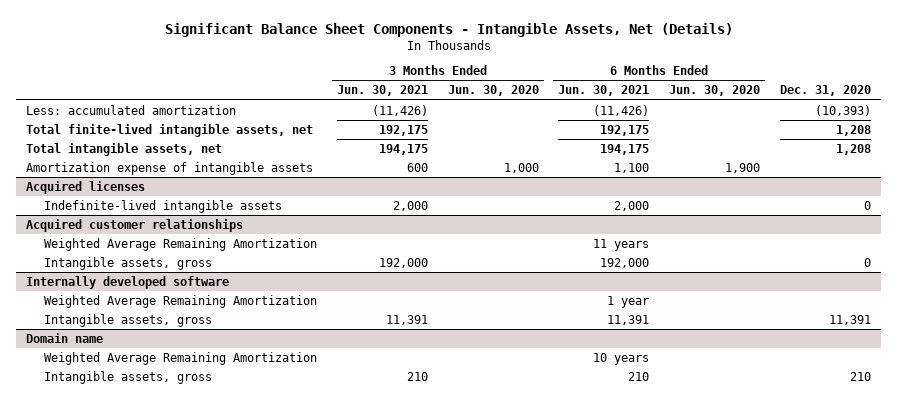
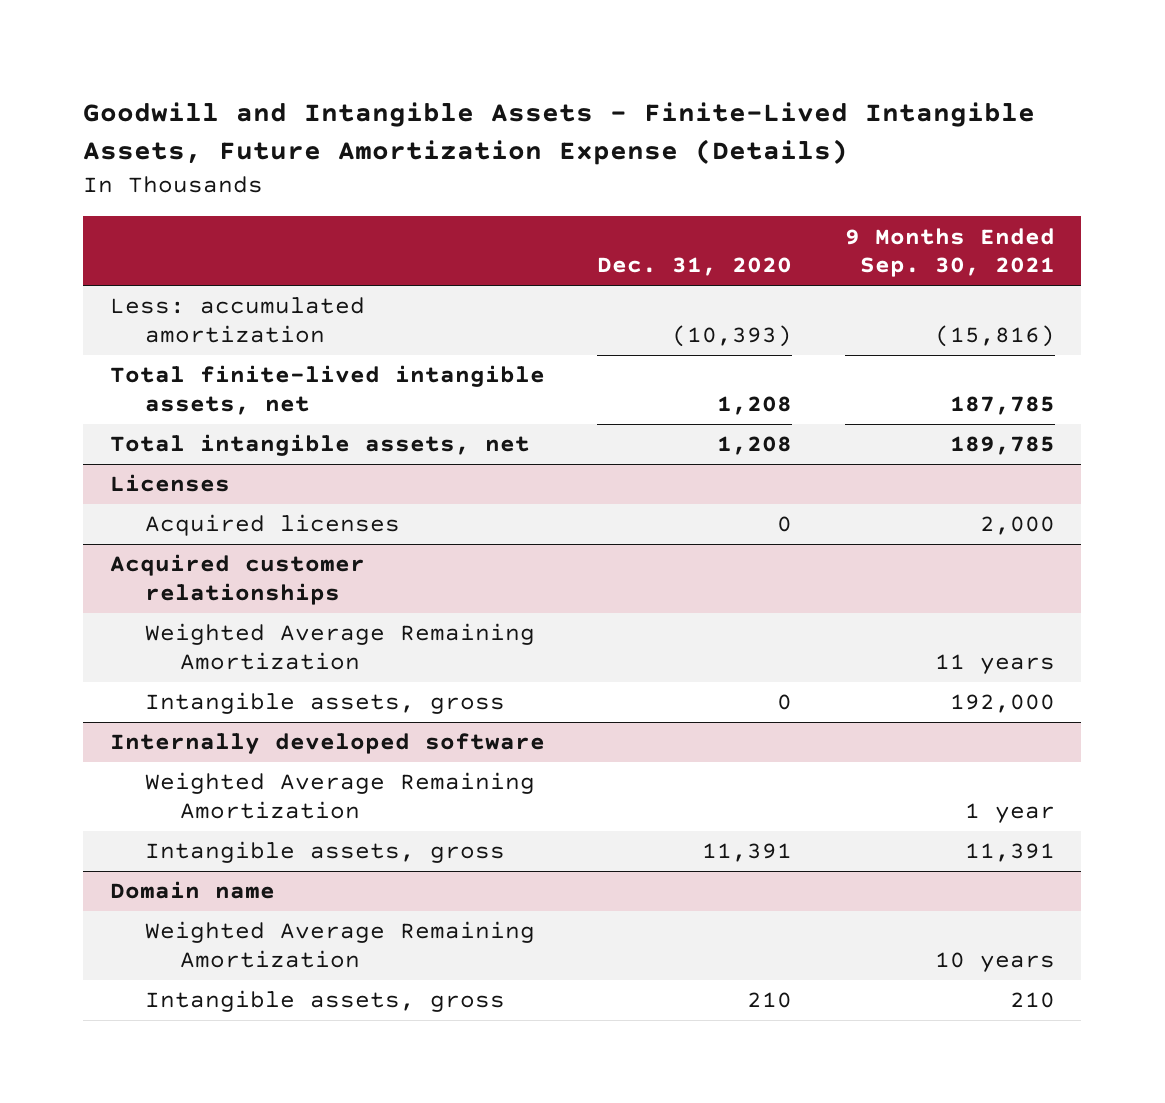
- Significant Balance Sheet Components - Intangible Assets, Net (Details)
+ Goodwill and Intangible Assets - Finite-Lived Intangible Assets, Future Amortization Expense (Details)
- | 3 Months Ended Jun. 30, 2021 | 3 Months Ended Jun. 30, 2020 | 6 Months Ended Jun. 30, 2021 | 6 Months Ended Jun. 30, 2020 | Dec. 31, 2020
+ | Dec. 31, 2020 | 9 Months Ended Sep. 30, 2021
- Amortization expense of intangible assets | 600 | 1,000 | 1,100 | 1,900 |
- Acquired licenses
- Indefinite-lived intangible assets | 2,000 | | 2,000 | | 0
+ Licenses
+ Acquired licenses | 0 | 2,000

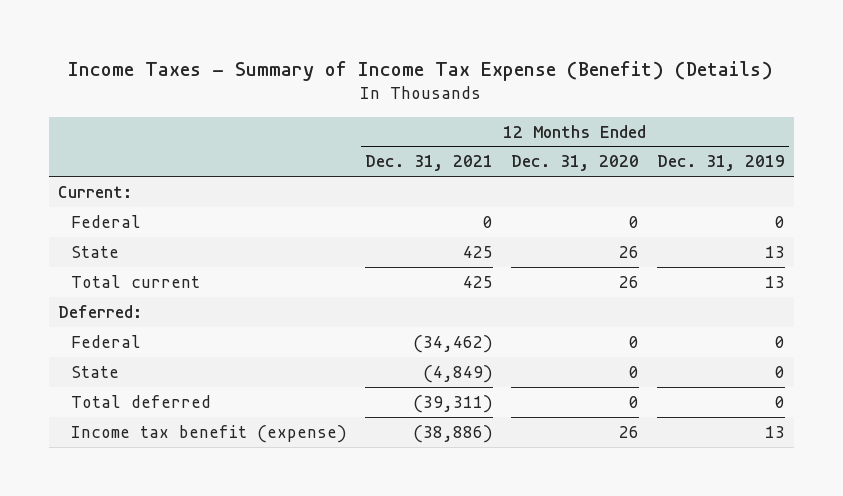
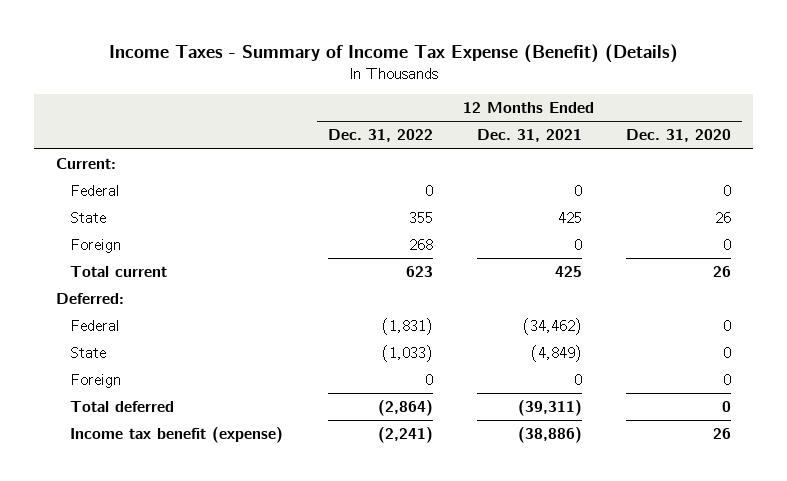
- | 12 Months Ended Dec. 31, 2021 | 12 Months Ended Dec. 31, 2020 | 12 Months Ended Dec. 31, 2019
+ | 12 Months Ended Dec. 31, 2022 | 12 Months Ended Dec. 31, 2021 | 12 Months Ended Dec. 31, 2020
+ Foreign | 268 | 0 | 0
+ Foreign | 0 | 0 | 0

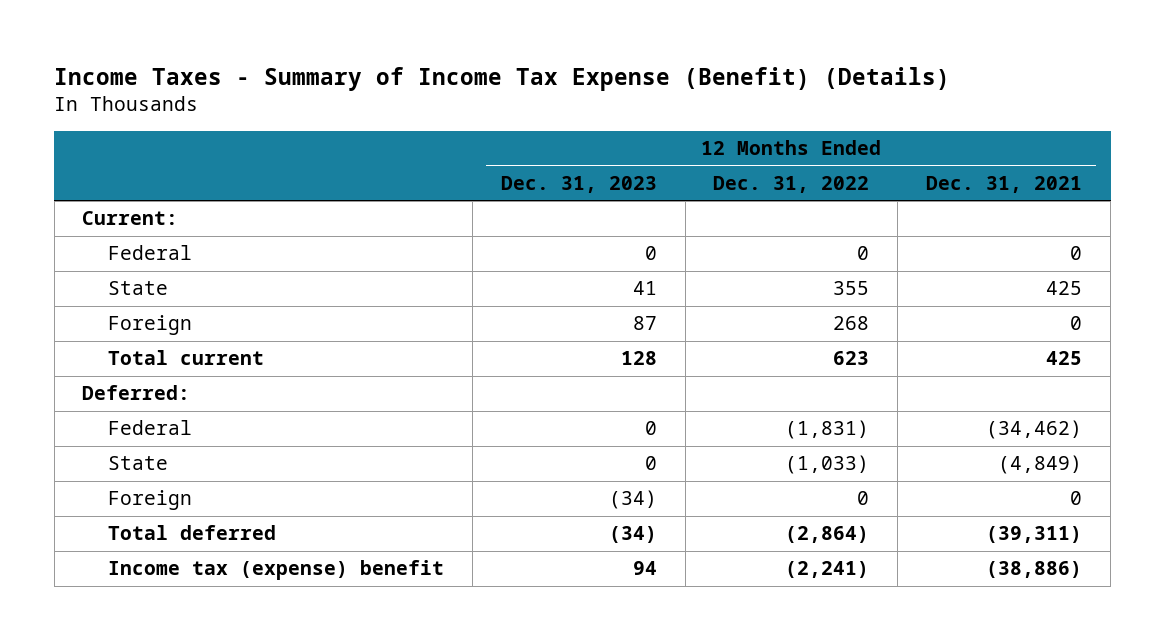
- | 12 Months Ended Dec. 31, 2022 | 12 Months Ended Dec. 31, 2021 | 12 Months Ended Dec. 31, 2020
+ | 12 Months Ended Dec. 31, 2023 | 12 Months Ended Dec. 31, 2022 | 12 Months Ended Dec. 31, 2021
- Income tax benefit (expense) | (2,241) | (38,886) | 26
+ Income tax (expense) benefit | 94 | (2,241) | (38,886)

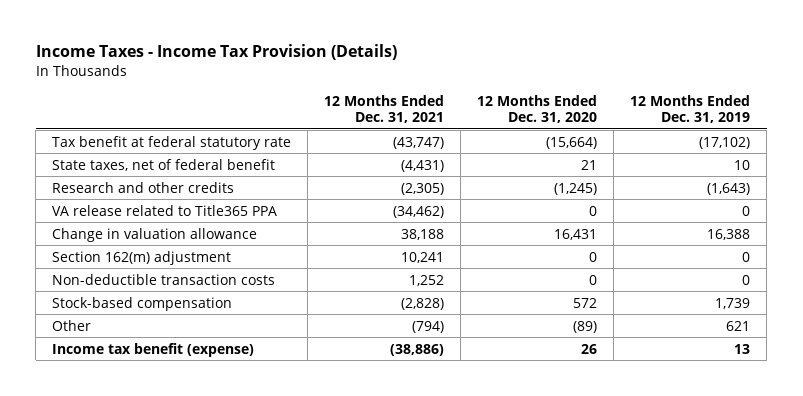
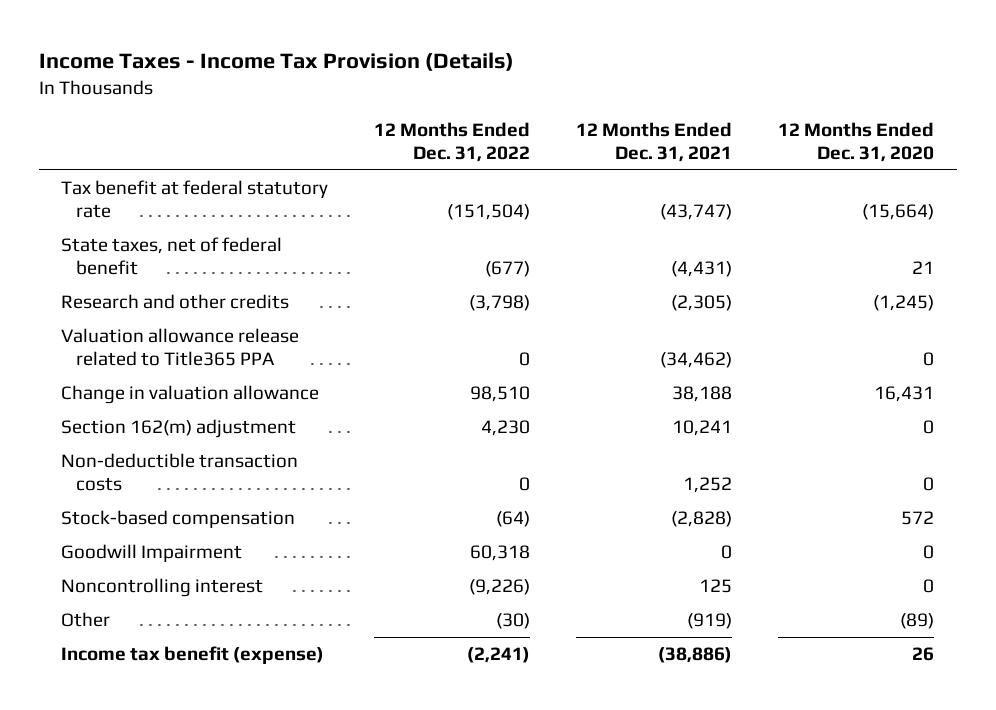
- | 12 Months Ended Dec. 31, 2021 | 12 Months Ended Dec. 31, 2020 | 12 Months Ended Dec. 31, 2019
+ | 12 Months Ended Dec. 31, 2022 | 12 Months Ended Dec. 31, 2021 | 12 Months Ended Dec. 31, 2020
- VA release related to Title365 PPA | (34,462) | 0 | 0
+ Valuation allowance release related to Title365 PPA | 0 | (34,462) | 0
- Other | (794) | (89) | 621
+ Goodwill Impairment | 60,318 | 0 | 0
+ Noncontrolling interest | (9,226) | 125 | 0
+ Other | (30) | (919) | (89)

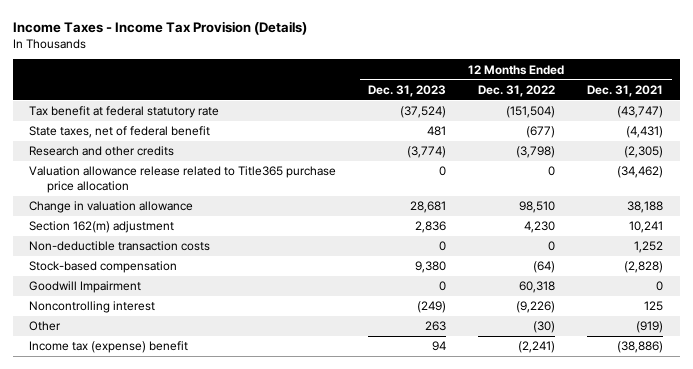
- | 12 Months Ended Dec. 31, 2022 | 12 Months Ended Dec. 31, 2021 | 12 Months Ended Dec. 31, 2020
+ | 12 Months Ended Dec. 31, 2023 | 12 Months Ended Dec. 31, 2022 | 12 Months Ended Dec. 31, 2021
- Valuation allowance release related to Title365 PPA | 0 | (34,462) | 0
+ Valuation allowance release related to Title365 purchase price allocation | 0 | 0 | (34,462)
- Income tax benefit (expense) | (2,241) | (38,886) | 26
+ Income tax (expense) benefit | 94 | (2,241) | (38,886)

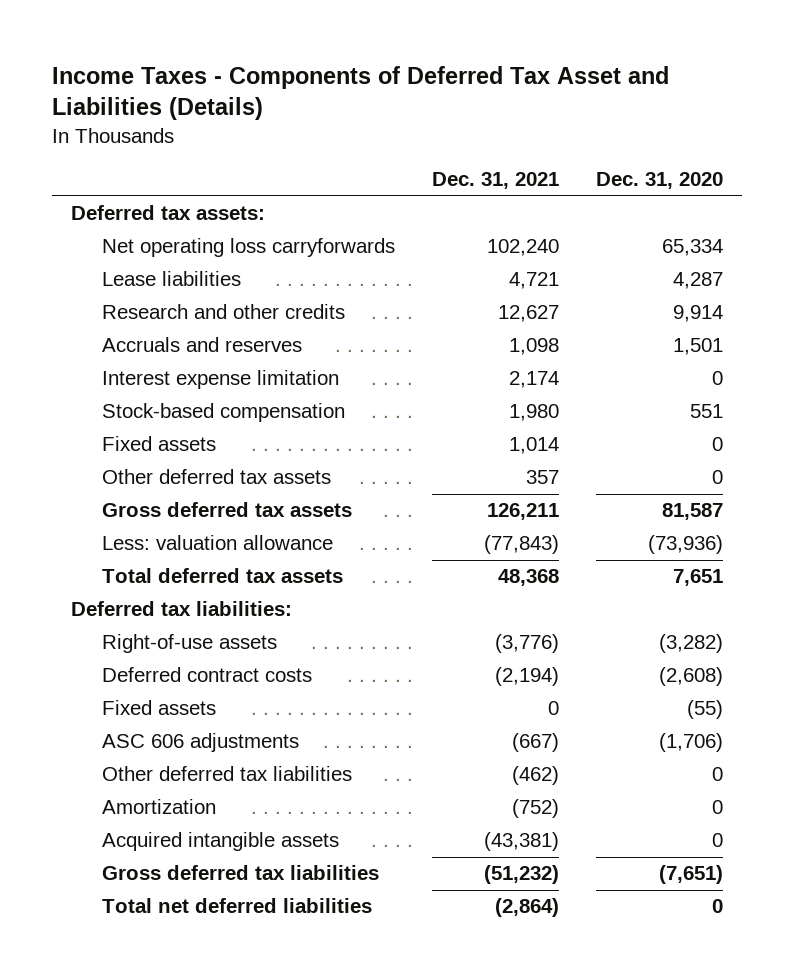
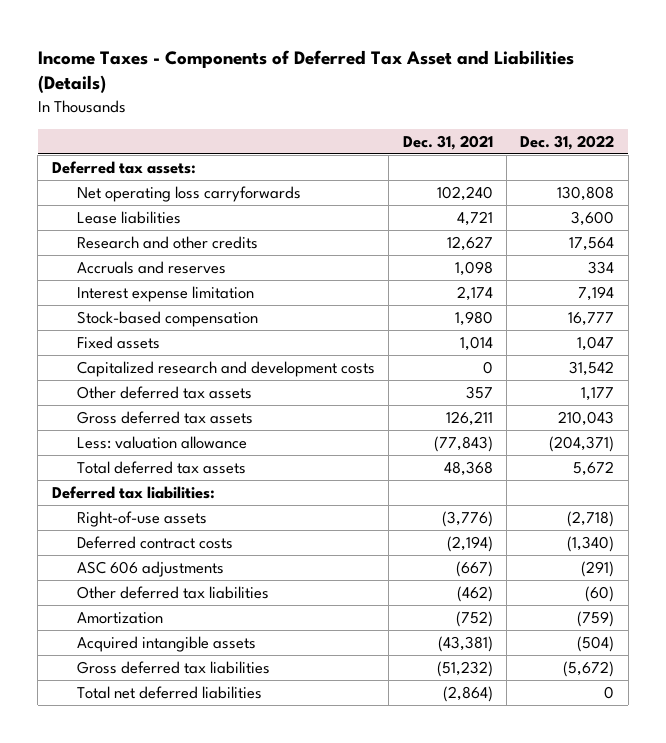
- | Dec. 31, 2021 | Dec. 31, 2020
+ | Dec. 31, 2021 | Dec. 31, 2022
+ Capitalized research and development costs | 0 | 31,542
- Fixed assets | 0 | (55)

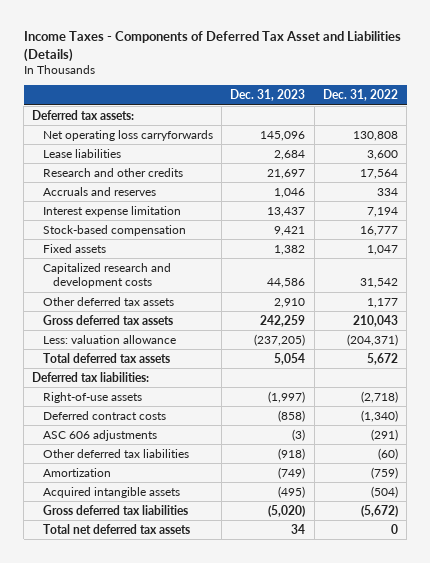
- | Dec. 31, 2021 | Dec. 31, 2022
+ | Dec. 31, 2023 | Dec. 31, 2022
- Total net deferred liabilities | (2,864) | 0
+ Total net deferred tax assets | 34 | 0

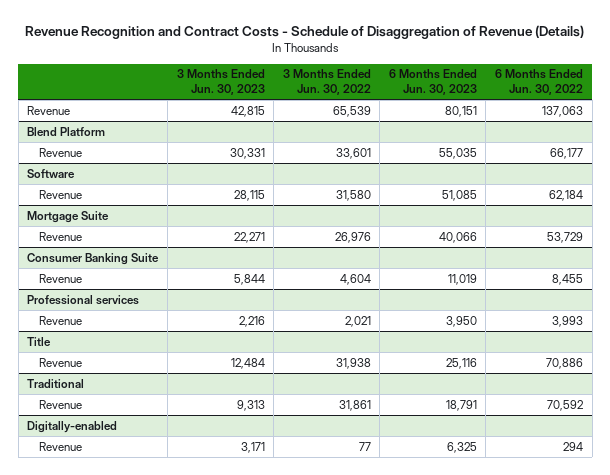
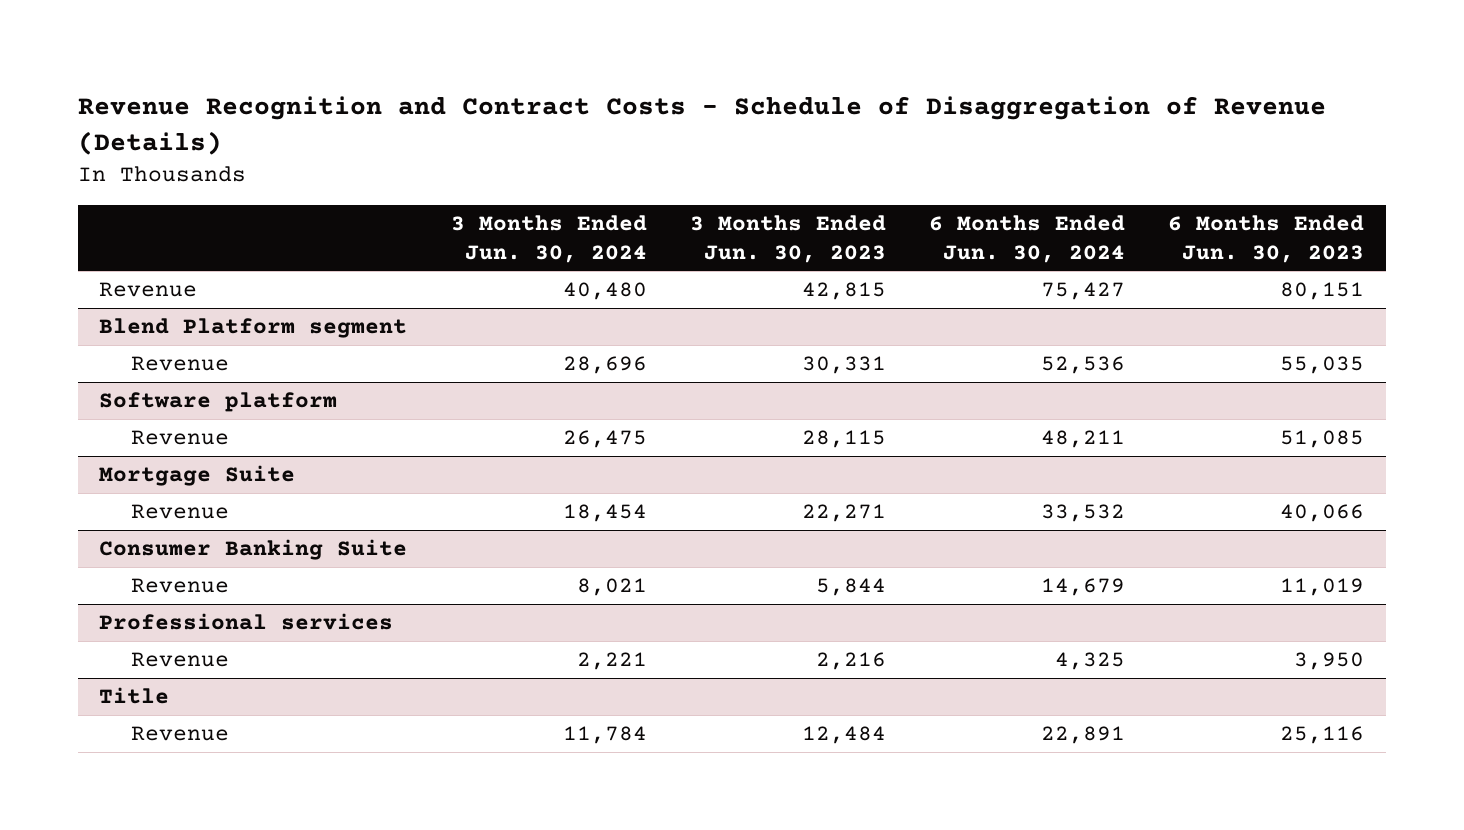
- | 3 Months Ended Jun. 30, 2023 | 3 Months Ended Jun. 30, 2022 | 6 Months Ended Jun. 30, 2023 | 6 Months Ended Jun. 30, 2022
+ | 3 Months Ended Jun. 30, 2024 | 3 Months Ended Jun. 30, 2023 | 6 Months Ended Jun. 30, 2024 | 6 Months Ended Jun. 30, 2023
- Blend Platform
+ Blend Platform segment
- Software
+ Software platform
- Traditional
- Revenue | 9,313 | 31,861 | 18,791 | 70,592
- Digitally-enabled
- Revenue | 3,171 | 77 | 6,325 | 294

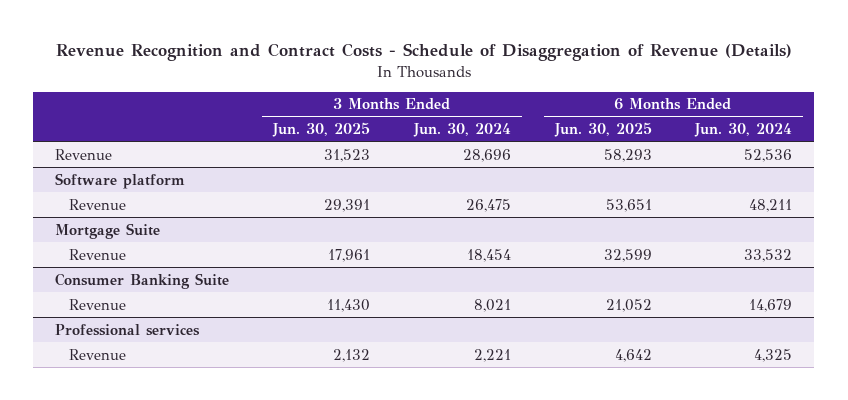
- | 3 Months Ended Jun. 30, 2024 | 3 Months Ended Jun. 30, 2023 | 6 Months Ended Jun. 30, 2024 | 6 Months Ended Jun. 30, 2023
+ | 3 Months Ended Jun. 30, 2025 | 3 Months Ended Jun. 30, 2024 | 6 Months Ended Jun. 30, 2025 | 6 Months Ended Jun. 30, 2024
- Revenue | 40,480 | 42,815 | 75,427 | 80,151
- Blend Platform segment
- Title
- Revenue | 11,784 | 12,484 | 22,891 | 25,116

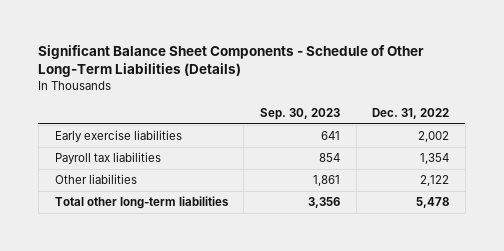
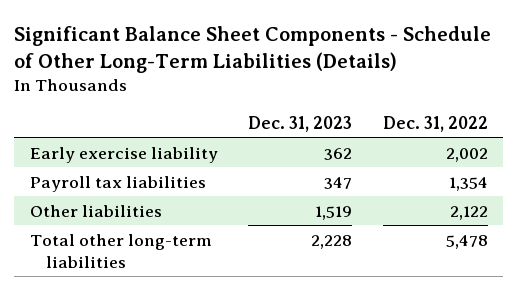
- | Sep. 30, 2023 | Dec. 31, 2022
+ | Dec. 31, 2023 | Dec. 31, 2022
- Early exercise liabilities | 641 | 2,002
+ Early exercise liability | 362 | 2,002

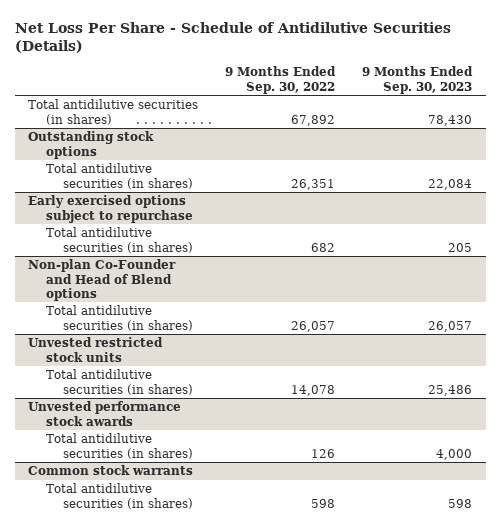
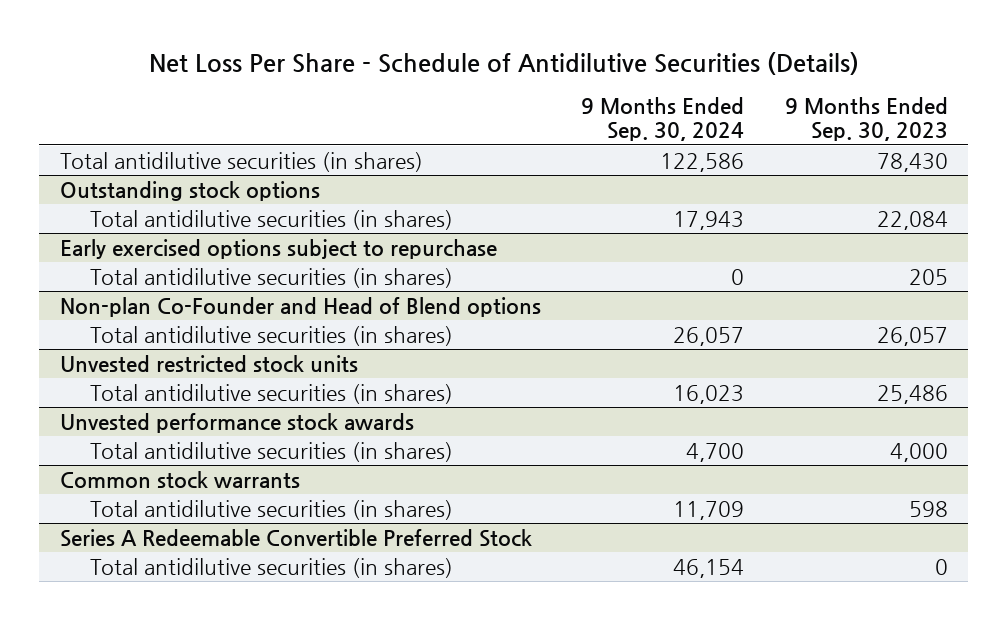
- | 9 Months Ended Sep. 30, 2022 | 9 Months Ended Sep. 30, 2023
+ | 9 Months Ended Sep. 30, 2024 | 9 Months Ended Sep. 30, 2023
+ Series A Redeemable Convertible Preferred Stock
+ Total antidilutive securities (in shares) | 46,154 | 0

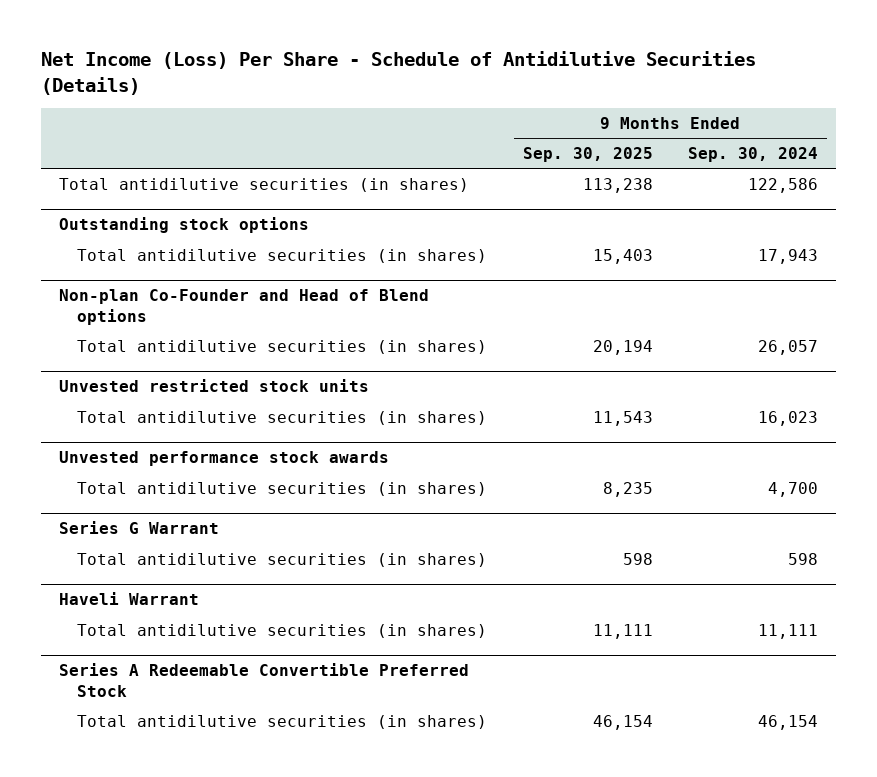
- Net Loss Per Share - Schedule of Antidilutive Securities (Details)
+ Net Income (Loss) Per Share - Schedule of Antidilutive Securities (Details)
- | 9 Months Ended Sep. 30, 2024 | 9 Months Ended Sep. 30, 2023
+ | 9 Months Ended Sep. 30, 2025 | 9 Months Ended Sep. 30, 2024
- Early exercised options subject to repurchase
- Total antidilutive securities (in shares) | 0 | 205
- Common stock warrants
- Total antidilutive securities (in shares) | 11,709 | 598
+ Series G Warrant
+ Total antidilutive securities (in shares) | 598 | 598
+ Haveli Warrant
+ Total antidilutive securities (in shares) | 11,111 | 11,111

